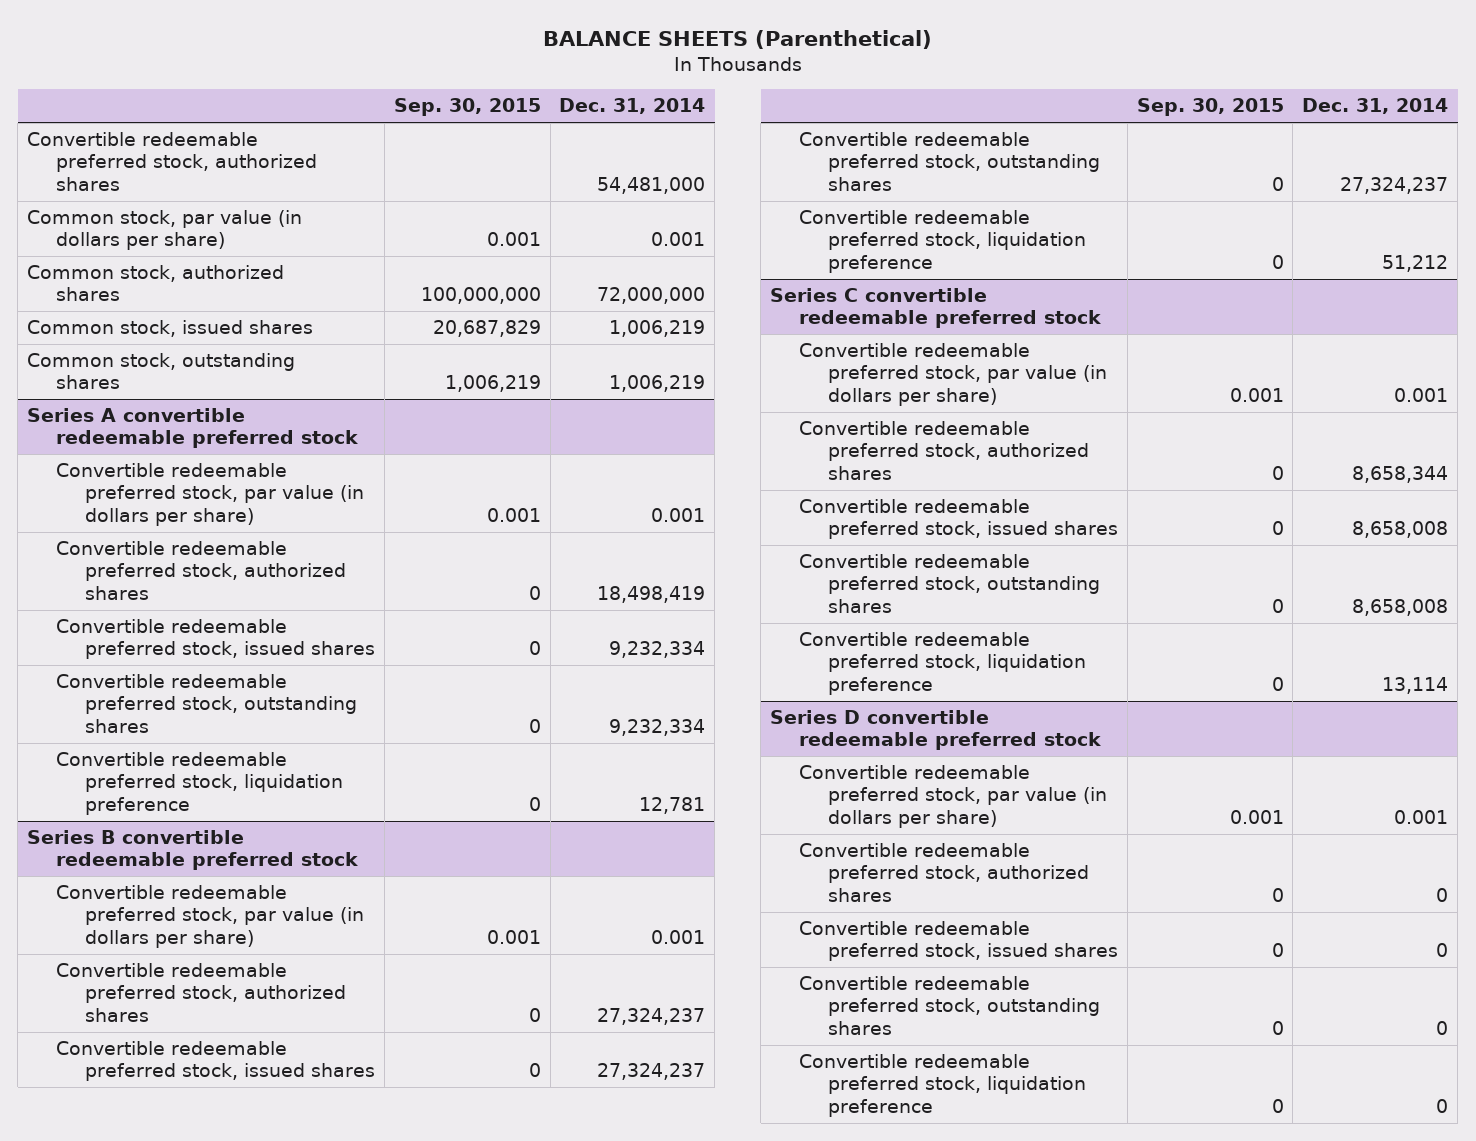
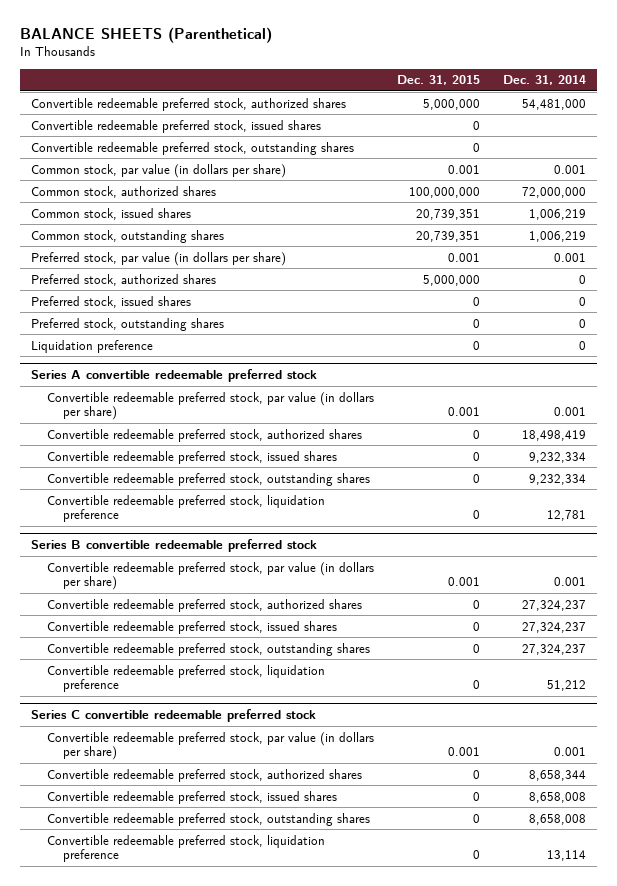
- | Sep. 30, 2015 | Dec. 31, 2014
+ | Dec. 31, 2015 | Dec. 31, 2014
+ Convertible redeemable preferred stock, issued shares | 0 |
+ Convertible redeemable preferred stock, outstanding shares | 0 |
+ Preferred stock, par value (in dollars per share) | 0.001 | 0.001
+ Preferred stock, authorized shares | 5,000,000 | 0
+ Preferred stock, issued shares | 0 | 0
+ Preferred stock, outstanding shares | 0 | 0
+ Liquidation preference | 0 | 0
- Series D convertible redeemable preferred stock
- Convertible redeemable preferred stock, par value (in dollars per share) | 0.001 | 0.001
- Convertible redeemable preferred stock, authorized shares | 0 | 0
- Convertible redeemable preferred stock, issued shares | 0 | 0
- Convertible redeemable preferred stock, outstanding shares | 0 | 0
- Convertible redeemable preferred stock, liquidation preference | 0 | 0

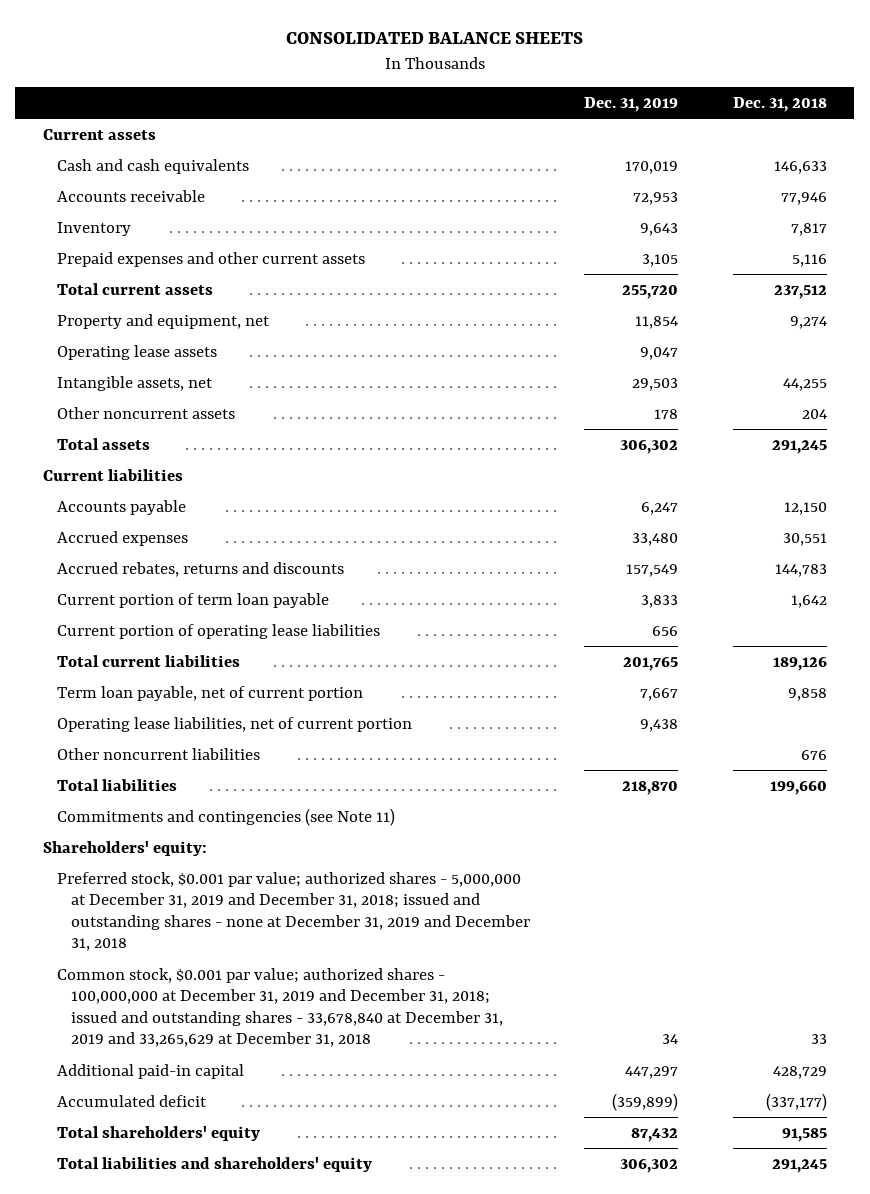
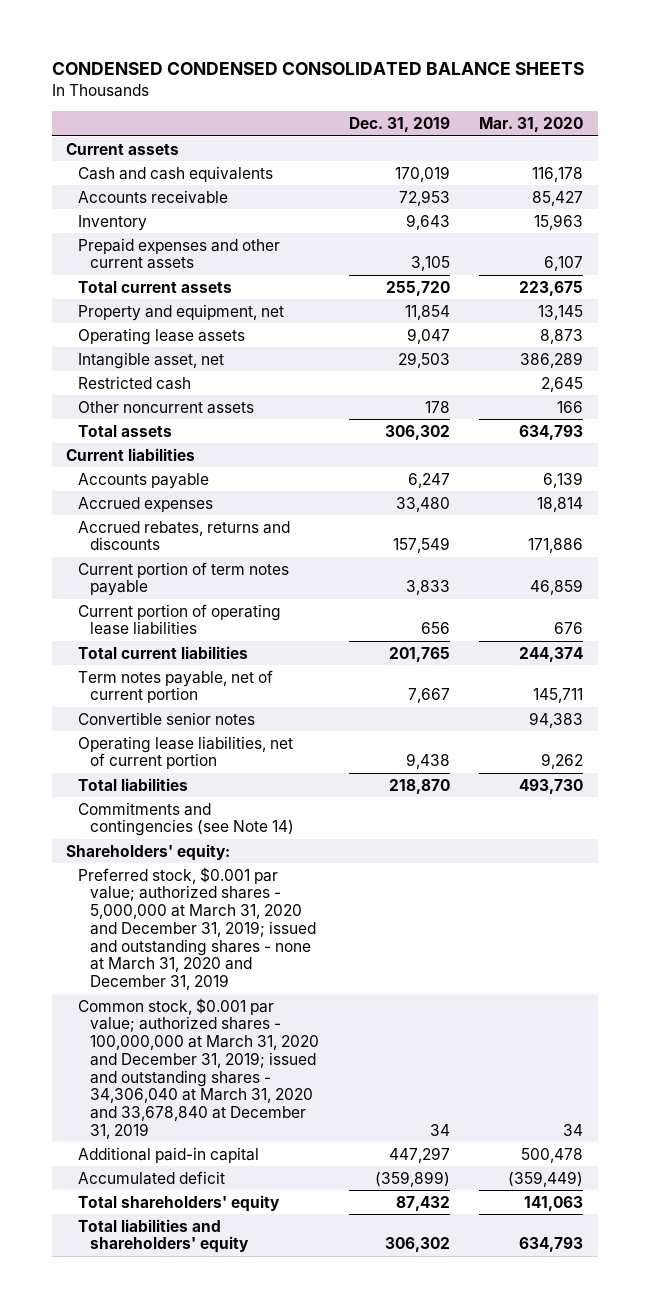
- CONSOLIDATED BALANCE SHEETS
+ CONDENSED CONDENSED CONSOLIDATED BALANCE SHEETS
- | Dec. 31, 2019 | Dec. 31, 2018
+ | Dec. 31, 2019 | Mar. 31, 2020
- Intangible assets, net | 29,503 | 44,255
+ Intangible asset, net | 29,503 | 386,289
+ Restricted cash | | 2,645
- Current portion of term loan payable | 3,833 | 1,642
+ Current portion of term notes payable | 3,833 | 46,859
- Term loan payable, net of current portion | 7,667 | 9,858
+ Term notes payable, net of current portion | 7,667 | 145,711
+ Convertible senior notes | | 94,383
- Other noncurrent liabilities | | 676
- Commitments and contingencies (see Note 11)
+ Commitments and contingencies (see Note 14)
- Preferred stock, $0.001 par value; authorized shares - 5,000,000 at December 31, 2019 and December 31, 2018; issued and outstanding shares - none at December 31, 2019 and December 31, 2018
- Common stock, $0.001 par value; authorized shares - 100,000,000 at December 31, 2019 and December 31, 2018; issued and outstanding shares - 33,678,840 at December 31, 2019 and 33,265,629 at December 31, 2018 | 34 | 33
+ Preferred stock, $0.001 par value; authorized shares - 5,000,000 at March 31, 2020 and December 31, 2019; issued and outstanding shares - none at March 31, 2020 and December 31, 2019
+ Common stock, $0.001 par value; authorized shares - 100,000,000 at March 31, 2020 and December 31, 2019; issued and outstanding shares - 34,306,040 at March 31, 2020 and 33,678,840 at December 31, 2019 | 34 | 34

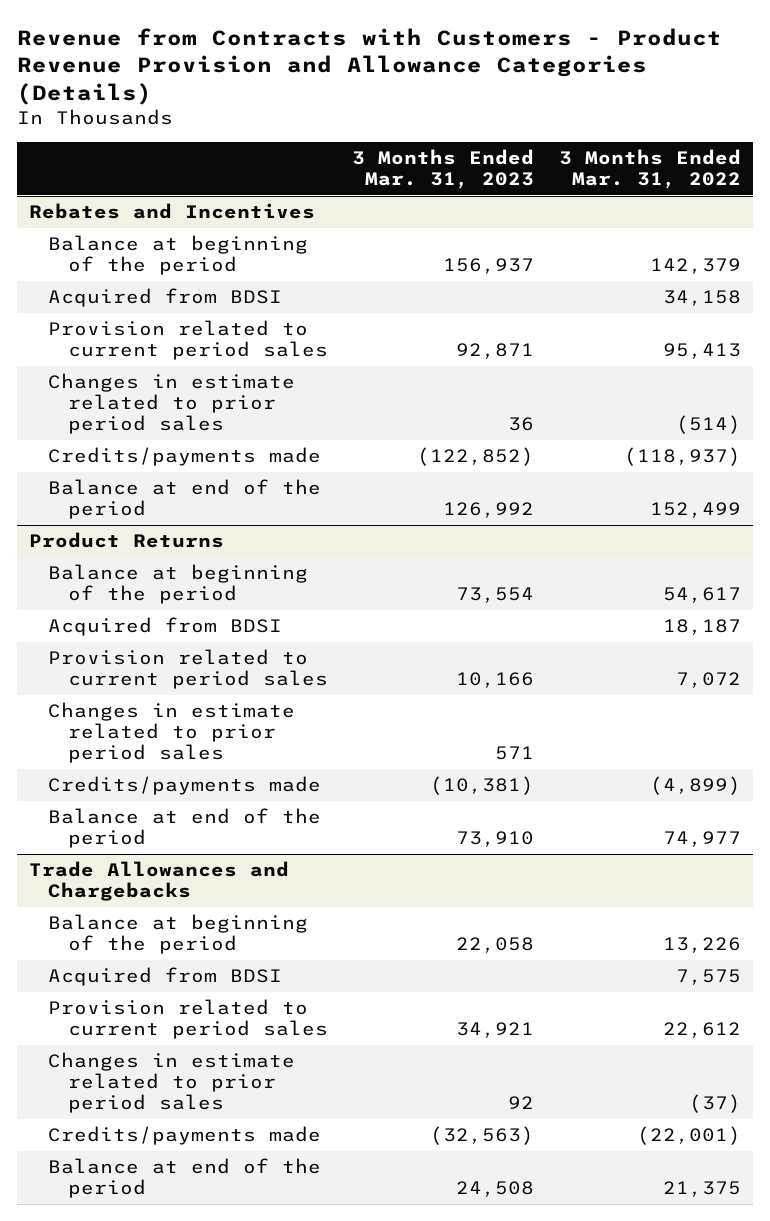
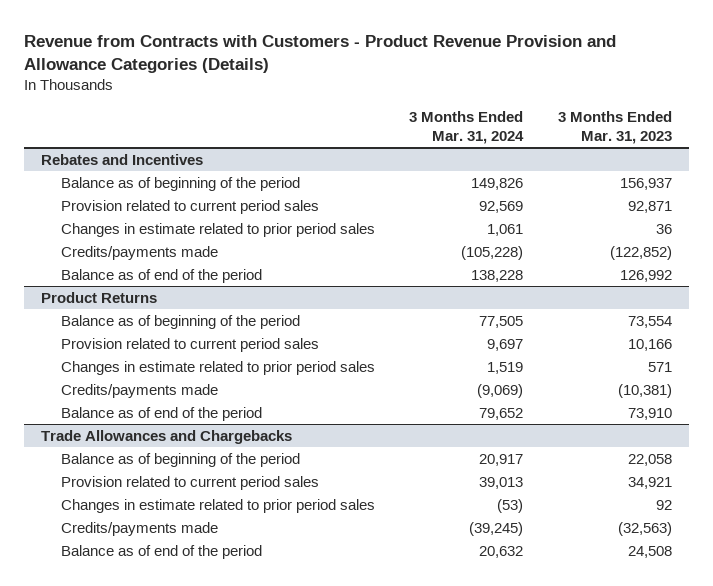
- | 3 Months Ended Mar. 31, 2023 | 3 Months Ended Mar. 31, 2022
+ | 3 Months Ended Mar. 31, 2024 | 3 Months Ended Mar. 31, 2023
@ Rebates and Incentives
- Balance at beginning of the period | 156,937 | 142,379
- Acquired from BDSI | | 34,158
+ Balance as of beginning of the period | 149,826 | 156,937
- Balance at end of the period | 126,992 | 152,499
+ Balance as of end of the period | 138,228 | 126,992
@ Product Returns
- Balance at beginning of the period | 73,554 | 54,617
- Acquired from BDSI | | 18,187
+ Balance as of beginning of the period | 77,505 | 73,554
- Balance at end of the period | 73,910 | 74,977
+ Balance as of end of the period | 79,652 | 73,910
@ Trade Allowances and Chargebacks
- Balance at beginning of the period | 22,058 | 13,226
- Acquired from BDSI | | 7,575
+ Balance as of beginning of the period | 20,917 | 22,058
- Balance at end of the period | 24,508 | 21,375
+ Balance as of end of the period | 20,632 | 24,508

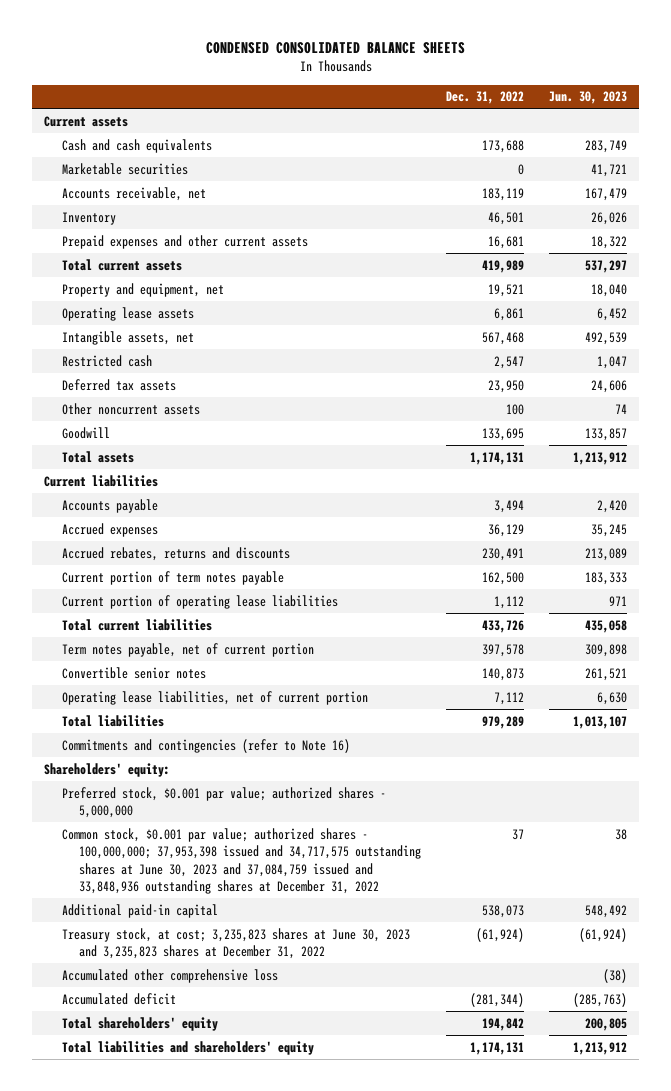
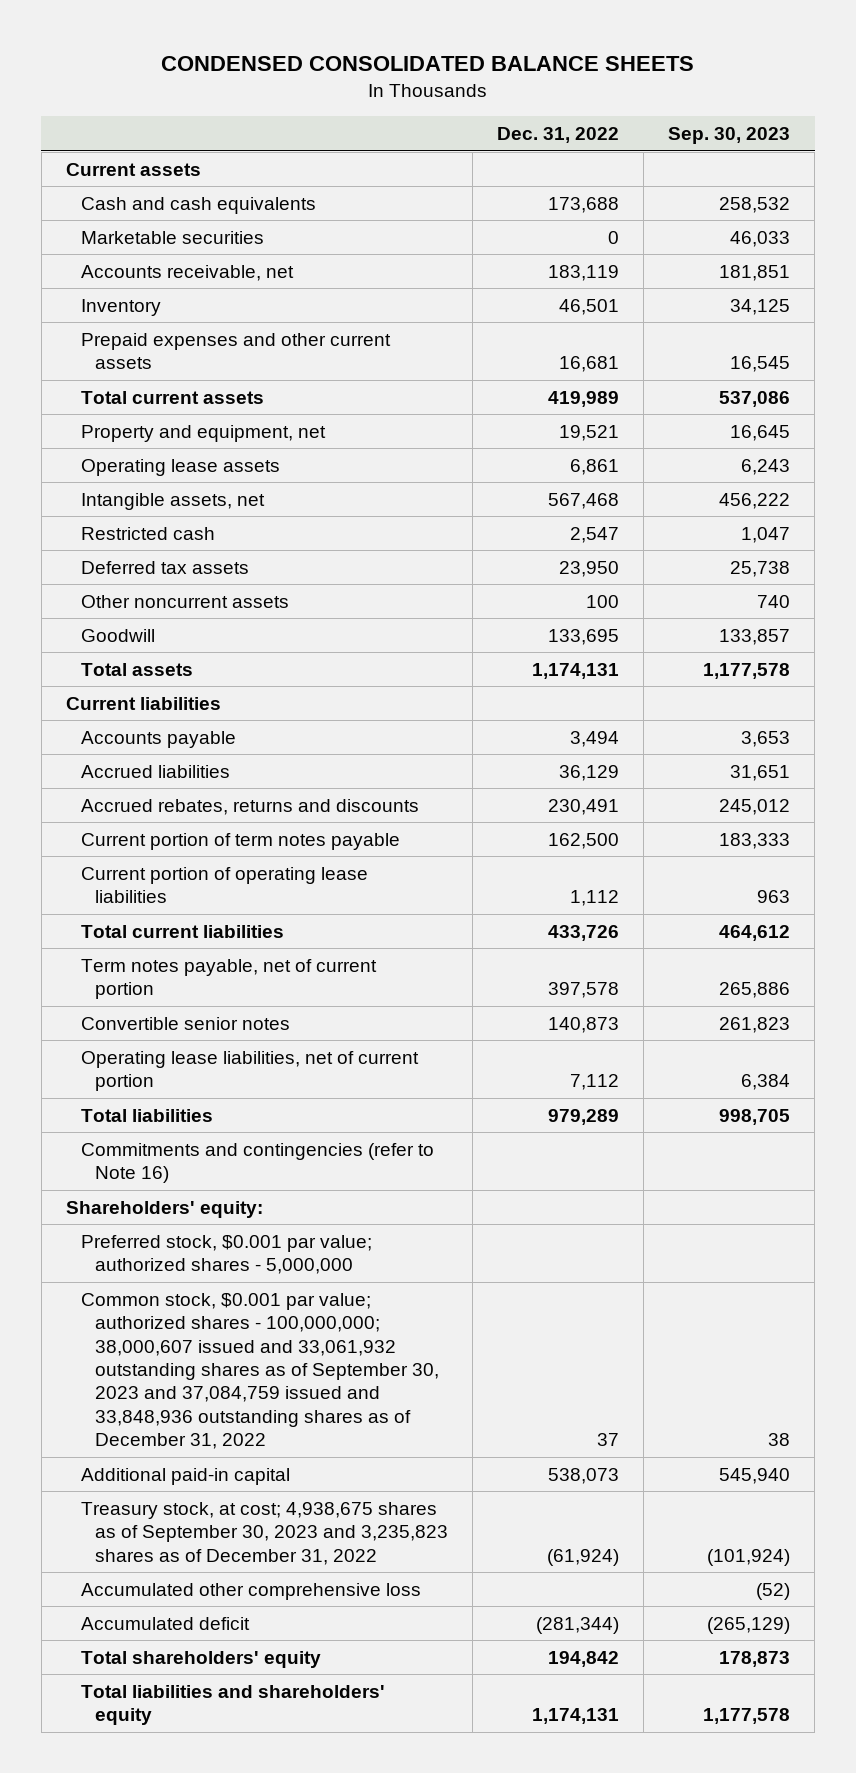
- | Dec. 31, 2022 | Jun. 30, 2023
+ | Dec. 31, 2022 | Sep. 30, 2023
- Accrued expenses | 36,129 | 35,245
+ Accrued liabilities | 36,129 | 31,651
- Common stock, $0.001 par value; authorized shares - 100,000,000; 37,953,398 issued and 34,717,575 outstanding shares at June 30, 2023 and 37,084,759 issued and 33,848,936 outstanding shares at December 31, 2022 | 37 | 38
+ Common stock, $0.001 par value; authorized shares - 100,000,000; 38,000,607 issued and 33,061,932 outstanding shares as of September 30, 2023 and 37,084,759 issued and 33,848,936 outstanding shares as of December 31, 2022 | 37 | 38
- Treasury stock, at cost; 3,235,823 shares at June 30, 2023 and 3,235,823 shares at December 31, 2022 | (61,924) | (61,924)
+ Treasury stock, at cost; 4,938,675 shares as of September 30, 2023 and 3,235,823 shares as of December 31, 2022 | (61,924) | (101,924)

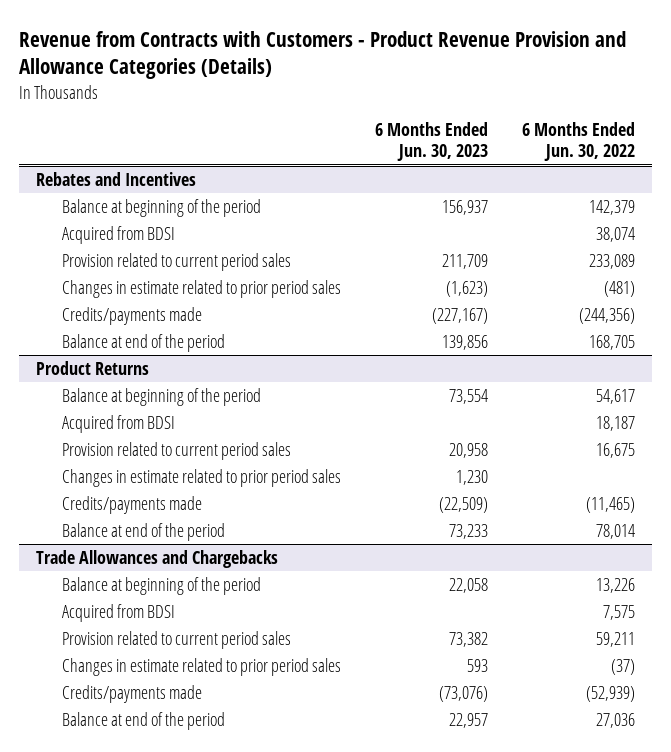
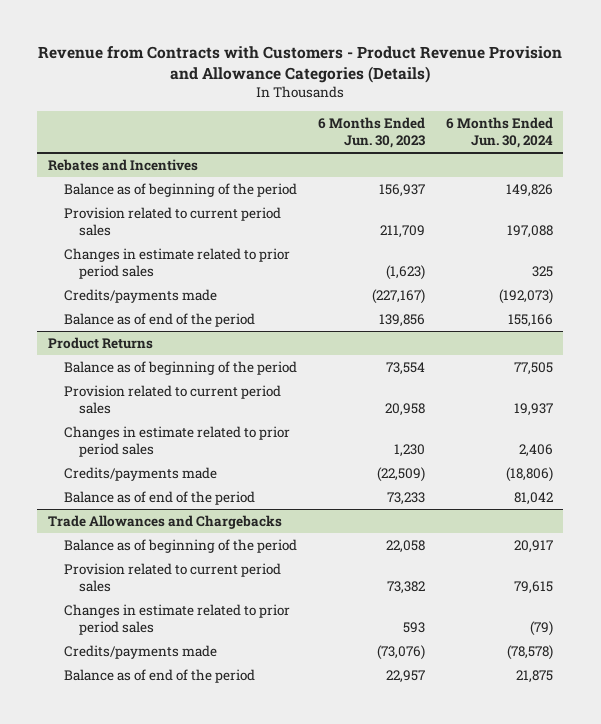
- | 6 Months Ended Jun. 30, 2023 | 6 Months Ended Jun. 30, 2022
+ | 6 Months Ended Jun. 30, 2023 | 6 Months Ended Jun. 30, 2024
@ Rebates and Incentives
- Balance at beginning of the period | 156,937 | 142,379
- Acquired from BDSI | | 38,074
+ Balance as of beginning of the period | 156,937 | 149,826
- Balance at end of the period | 139,856 | 168,705
+ Balance as of end of the period | 139,856 | 155,166
@ Product Returns
- Balance at beginning of the period | 73,554 | 54,617
- Acquired from BDSI | | 18,187
+ Balance as of beginning of the period | 73,554 | 77,505
- Balance at end of the period | 73,233 | 78,014
+ Balance as of end of the period | 73,233 | 81,042
@ Trade Allowances and Chargebacks
- Balance at beginning of the period | 22,058 | 13,226
- Acquired from BDSI | | 7,575
+ Balance as of beginning of the period | 22,058 | 20,917
- Balance at end of the period | 22,957 | 27,036
+ Balance as of end of the period | 22,957 | 21,875

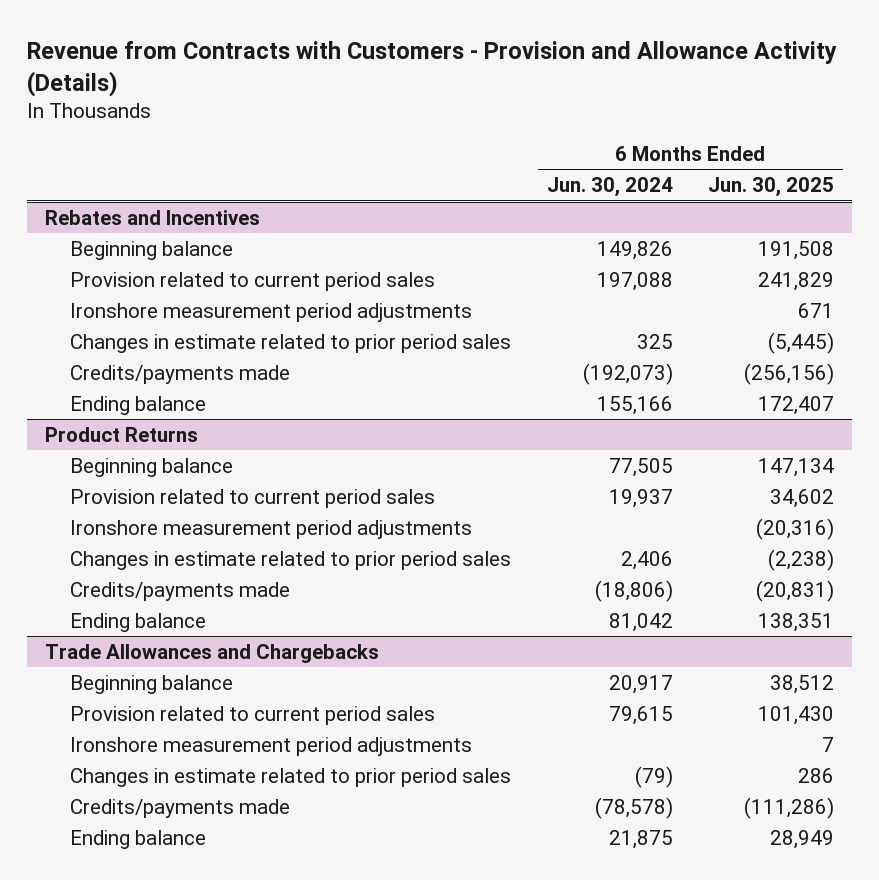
- Revenue from Contracts with Customers - Product Revenue Provision and Allowance Categories (Details)
+ Revenue from Contracts with Customers - Provision and Allowance Activity (Details)
- | 6 Months Ended Jun. 30, 2023 | 6 Months Ended Jun. 30, 2024
+ | 6 Months Ended Jun. 30, 2024 | 6 Months Ended Jun. 30, 2025
@ Rebates and Incentives
- Balance as of beginning of the period | 156,937 | 149,826
+ Beginning balance | 149,826 | 191,508
+ Ironshore measurement period adjustments | | 671
- Balance as of end of the period | 139,856 | 155,166
+ Ending balance | 155,166 | 172,407
@ Product Returns
- Balance as of beginning of the period | 73,554 | 77,505
+ Beginning balance | 77,505 | 147,134
+ Ironshore measurement period adjustments | | (20,316)
- Balance as of end of the period | 73,233 | 81,042
+ Ending balance | 81,042 | 138,351
@ Trade Allowances and Chargebacks
- Balance as of beginning of the period | 22,058 | 20,917
+ Beginning balance | 20,917 | 38,512
+ Ironshore measurement period adjustments | | 7
- Balance as of end of the period | 22,957 | 21,875
+ Ending balance | 21,875 | 28,949

